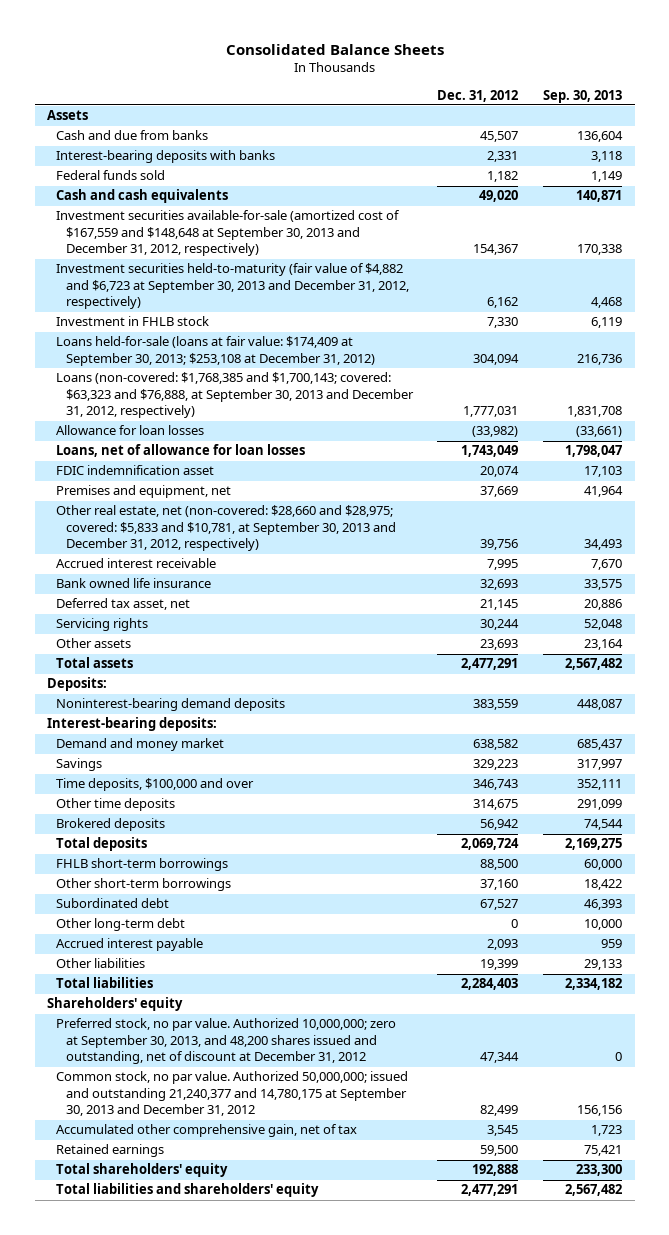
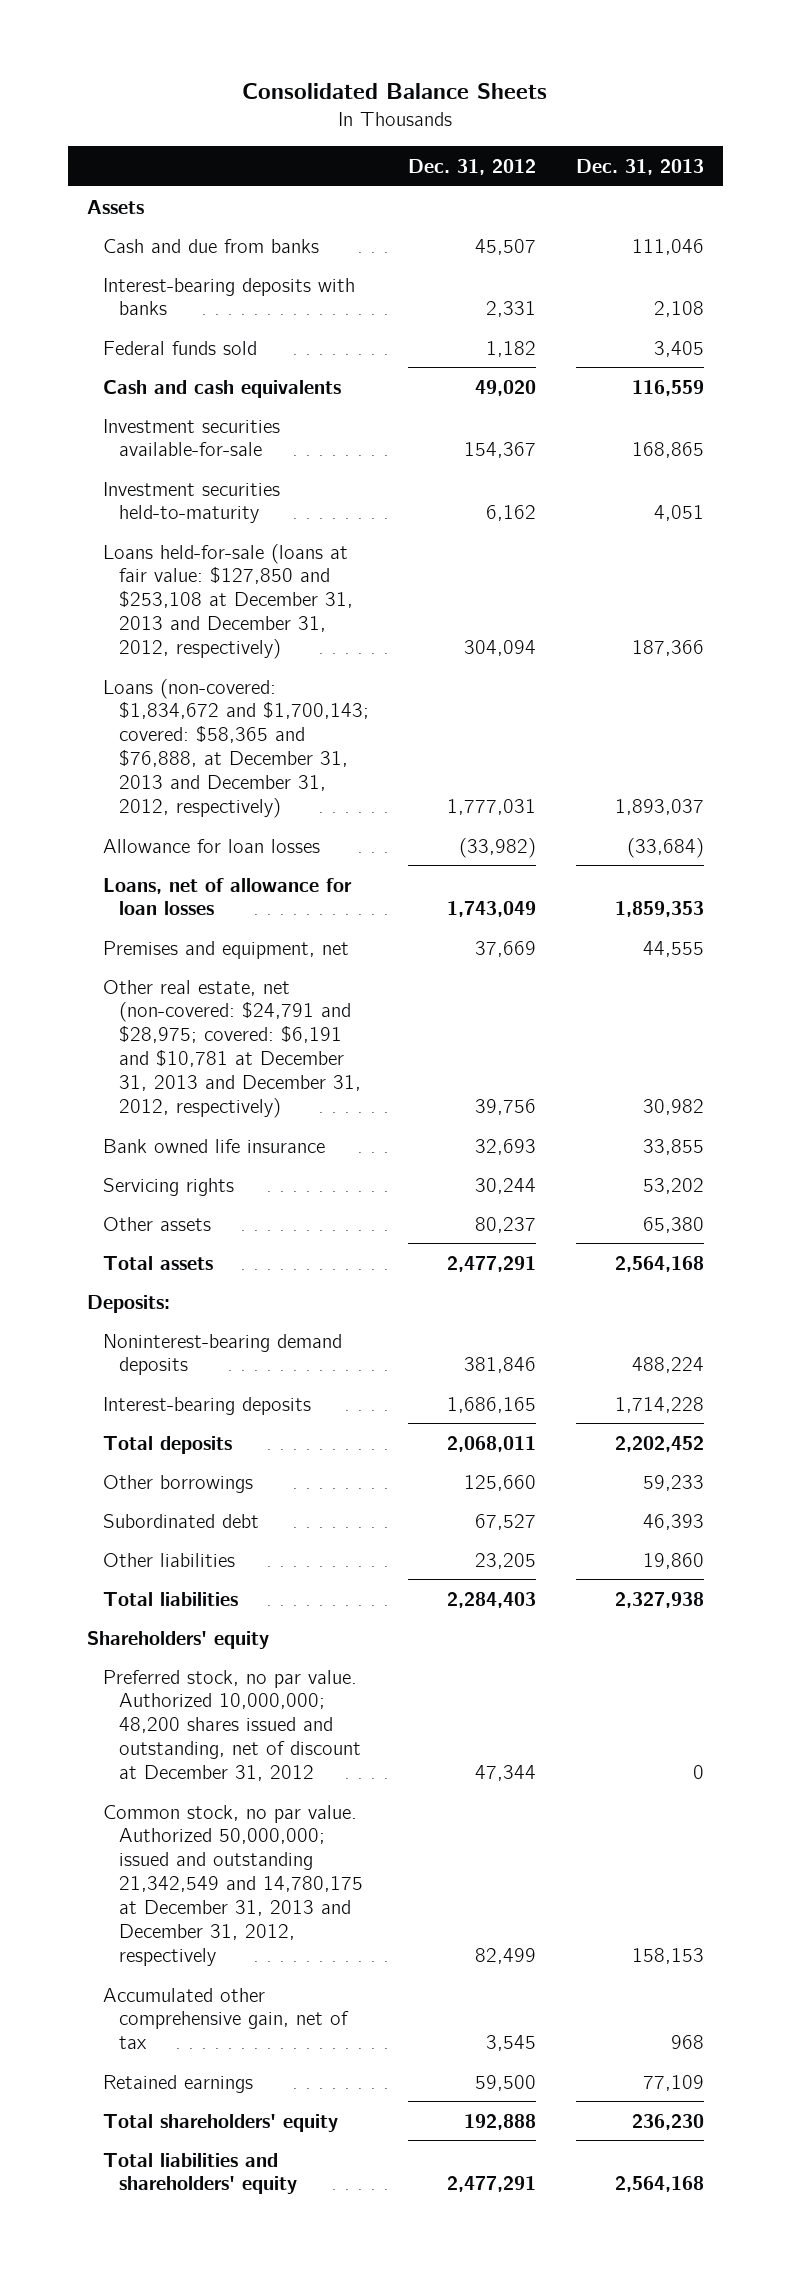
- | Dec. 31, 2012 | Sep. 30, 2013
+ | Dec. 31, 2012 | Dec. 31, 2013
- Investment securities available-for-sale (amortized cost of $167,559 and $148,648 at September 30, 2013 and December 31, 2012, respectively) | 154,367 | 170,338
- Investment securities held-to-maturity (fair value of $4,882 and $6,723 at September 30, 2013 and December 31, 2012, respectively) | 6,162 | 4,468
- Investment in FHLB stock | 7,330 | 6,119
- Loans held-for-sale (loans at fair value: $174,409 at September 30, 2013; $253,108 at December 31, 2012) | 304,094 | 216,736
- Loans (non-covered: $1,768,385 and $1,700,143; covered: $63,323 and $76,888, at September 30, 2013 and December 31, 2012, respectively) | 1,777,031 | 1,831,708
+ Investment securities available-for-sale | 154,367 | 168,865
+ Investment securities held-to-maturity | 6,162 | 4,051
+ Loans held-for-sale (loans at fair value: $127,850 and $253,108 at December 31, 2013 and December 31, 2012, respectively) | 304,094 | 187,366
+ Loans (non-covered: $1,834,672 and $1,700,143; covered: $58,365 and $76,888, at December 31, 2013 and December 31, 2012, respectively) | 1,777,031 | 1,893,037
- FDIC indemnification asset | 20,074 | 17,103
- Other real estate, net (non-covered: $28,660 and $28,975; covered: $5,833 and $10,781, at September 30, 2013 and December 31, 2012, respectively) | 39,756 | 34,493
- Accrued interest receivable | 7,995 | 7,670
+ Other real estate, net (non-covered: $24,791 and $28,975; covered: $6,191 and $10,781 at December 31, 2013 and December 31, 2012, respectively) | 39,756 | 30,982
- Deferred tax asset, net | 21,145 | 20,886
- Other assets | 23,693 | 23,164
+ Other assets | 80,237 | 65,380
- Noninterest-bearing demand deposits | 383,559 | 448,087
- Interest-bearing deposits:
- Demand and money market | 638,582 | 685,437
- Savings | 329,223 | 317,997
- Time deposits, $100,000 and over | 346,743 | 352,111
- Other time deposits | 314,675 | 291,099
- Brokered deposits | 56,942 | 74,544
- Total deposits | 2,069,724 | 2,169,275
- FHLB short-term borrowings | 88,500 | 60,000
- Other short-term borrowings | 37,160 | 18,422
+ Noninterest-bearing demand deposits | 381,846 | 488,224
+ Interest-bearing deposits | 1,686,165 | 1,714,228
+ Total deposits | 2,068,011 | 2,202,452
+ Other borrowings | 125,660 | 59,233
- Other long-term debt | 0 | 10,000
- Accrued interest payable | 2,093 | 959
- Other liabilities | 19,399 | 29,133
+ Other liabilities | 23,205 | 19,860
- Preferred stock, no par value. Authorized 10,000,000; zero at September 30, 2013, and 48,200 shares issued and outstanding, net of discount at December 31, 2012 | 47,344 | 0
- Common stock, no par value. Authorized 50,000,000; issued and outstanding 21,240,377 and 14,780,175 at September 30, 2013 and December 31, 2012 | 82,499 | 156,156
+ Preferred stock, no par value. Authorized 10,000,000; 48,200 shares issued and outstanding, net of discount at December 31, 2012 | 47,344 | 0
+ Common stock, no par value. Authorized 50,000,000; issued and outstanding 21,342,549 and 14,780,175 at December 31, 2013 and December 31, 2012, respectively | 82,499 | 158,153

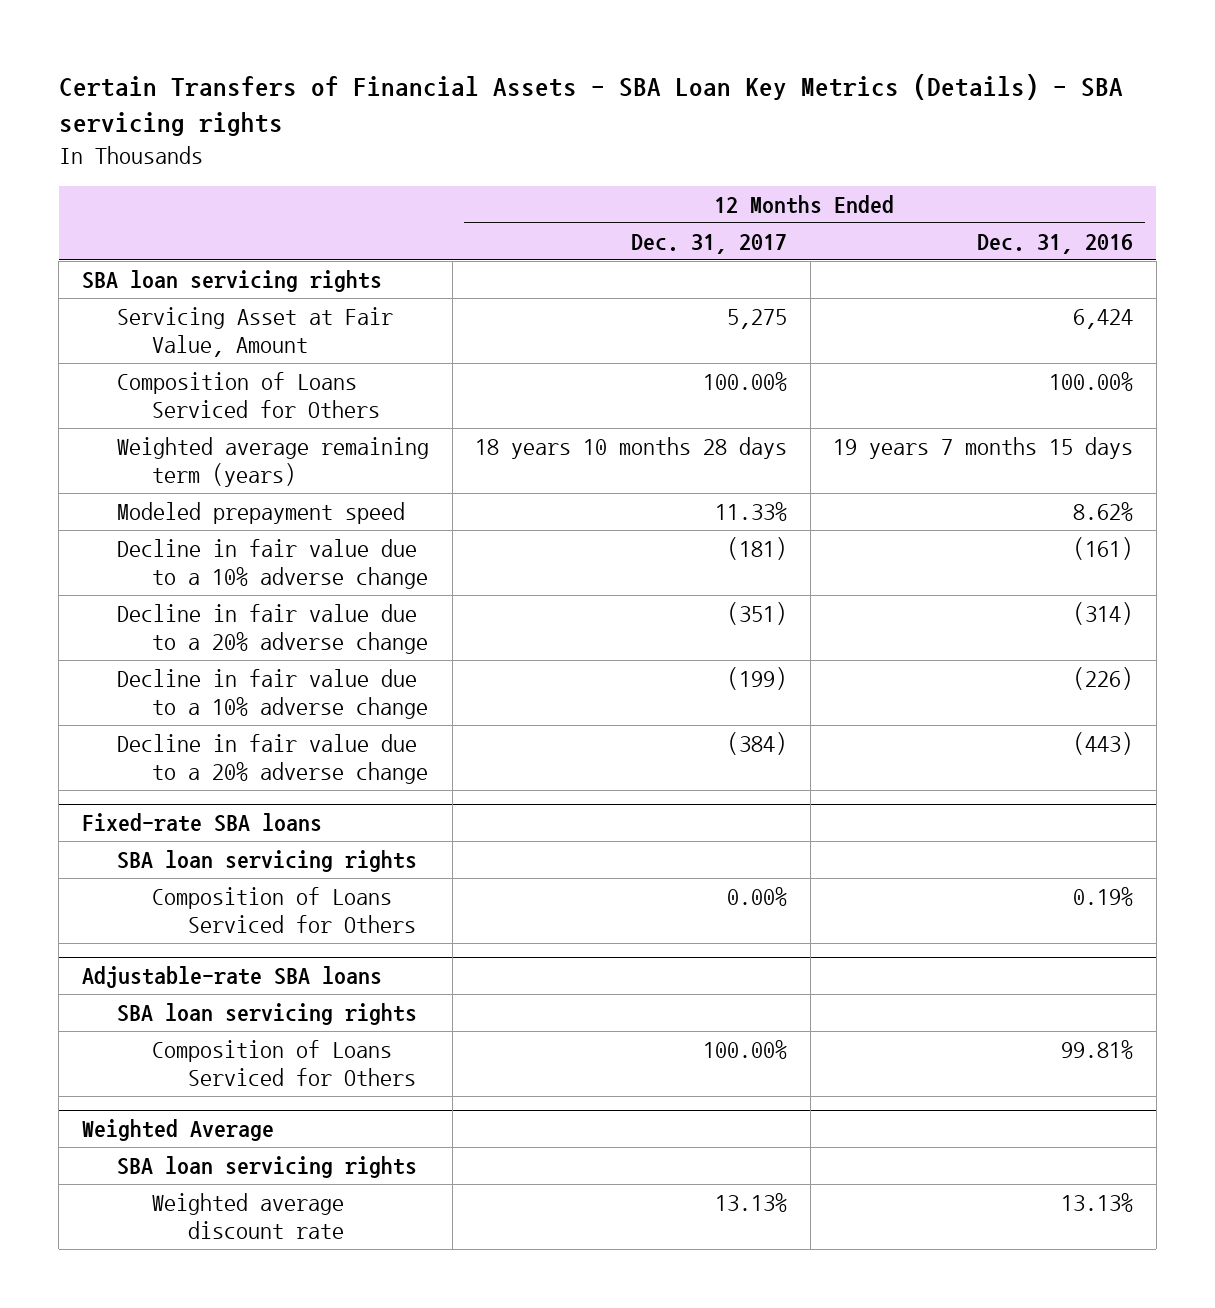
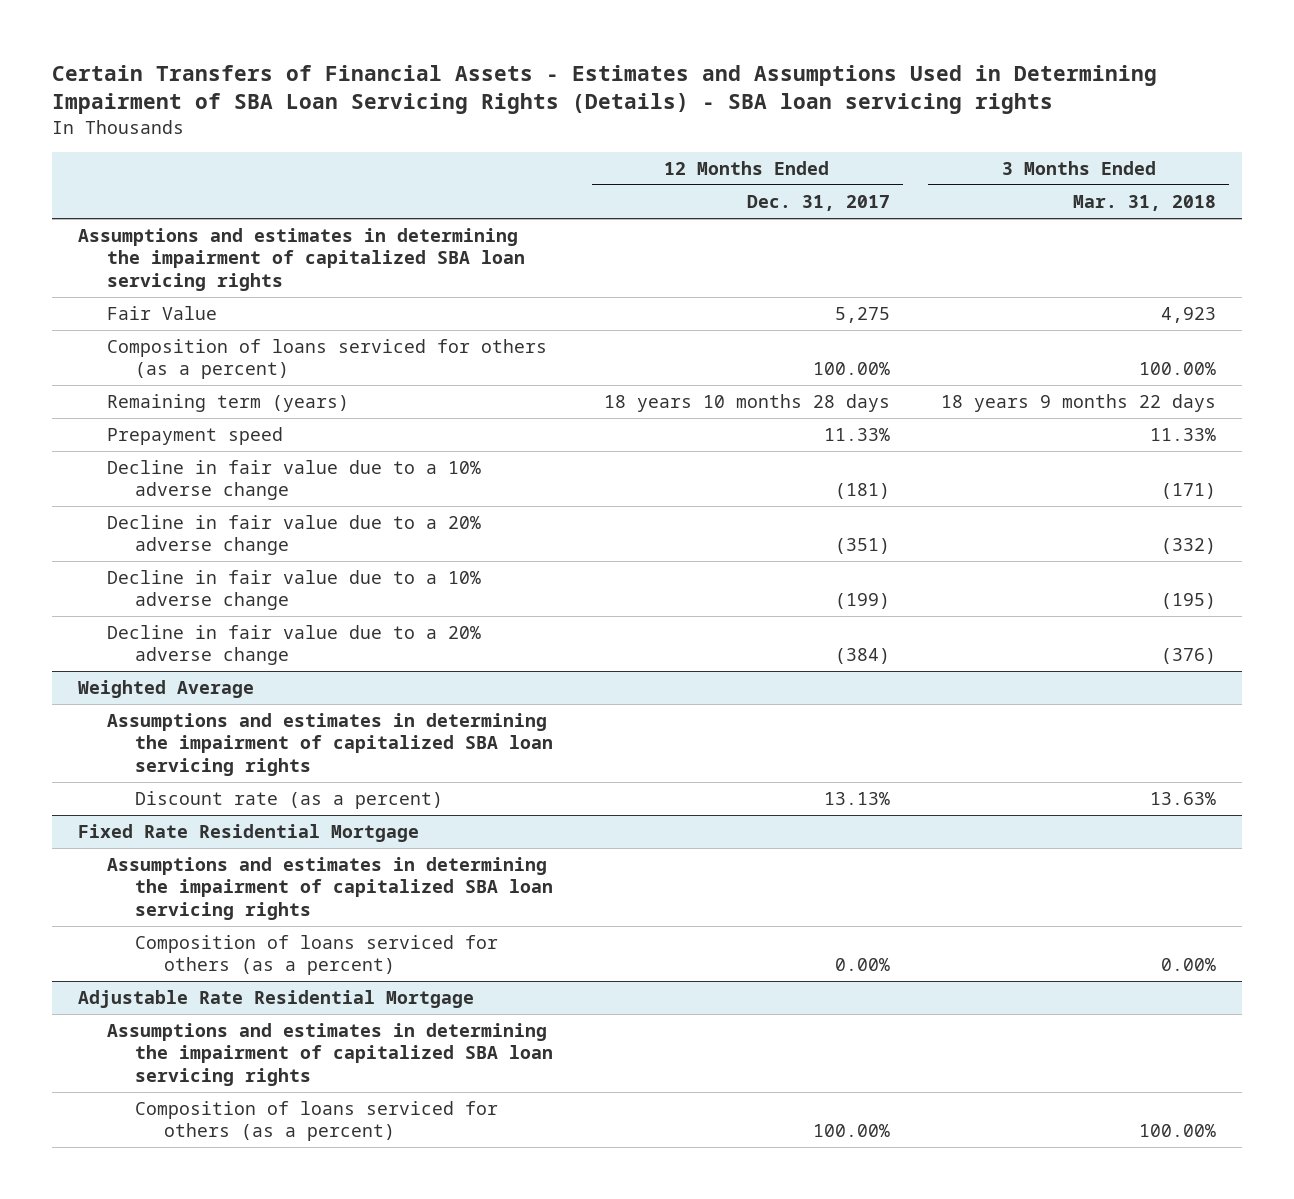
- Certain Transfers of Financial Assets - SBA Loan Key Metrics (Details) - SBA servicing rights
+ Certain Transfers of Financial Assets - Estimates and Assumptions Used in Determining Impairment of SBA Loan Servicing Rights (Details) - SBA loan servicing rights
- | 12 Months Ended Dec. 31, 2017 | 12 Months Ended Dec. 31, 2016
+ | 12 Months Ended Dec. 31, 2017 | 3 Months Ended Mar. 31, 2018
- SBA loan servicing rights
- Servicing Asset at Fair Value, Amount | 5,275 | 6,424
- Composition of Loans Serviced for Others | 100.00% | 100.00%
- Weighted average remaining term (years) | 18 years 10 months 28 days | 19 years 7 months 15 days
- Modeled prepayment speed | 11.33% | 8.62%
+ Assumptions and estimates in determining the impairment of capitalized SBA loan servicing rights
+ Fair Value | 5,275 | 4,923
+ Composition of loans serviced for others (as a percent) | 100.00% | 100.00%
+ Remaining term (years) | 18 years 10 months 28 days | 18 years 9 months 22 days
+ Prepayment speed | 11.33% | 11.33%
- Fixed-rate SBA loans
- SBA loan servicing rights
- Composition of Loans Serviced for Others | 0.00% | 0.19%
- Adjustable-rate SBA loans
- SBA loan servicing rights
- Composition of Loans Serviced for Others | 100.00% | 99.81%
@ Weighted Average
- SBA loan servicing rights
- Weighted average discount rate | 13.13% | 13.13%
+ Assumptions and estimates in determining the impairment of capitalized SBA loan servicing rights
+ Discount rate (as a percent) | 13.13% | 13.63%
+ Fixed Rate Residential Mortgage
+ Assumptions and estimates in determining the impairment of capitalized SBA loan servicing rights
+ Composition of loans serviced for others (as a percent) | 0.00% | 0.00%
+ Adjustable Rate Residential Mortgage
+ Assumptions and estimates in determining the impairment of capitalized SBA loan servicing rights
+ Composition of loans serviced for others (as a percent) | 100.00% | 100.00%

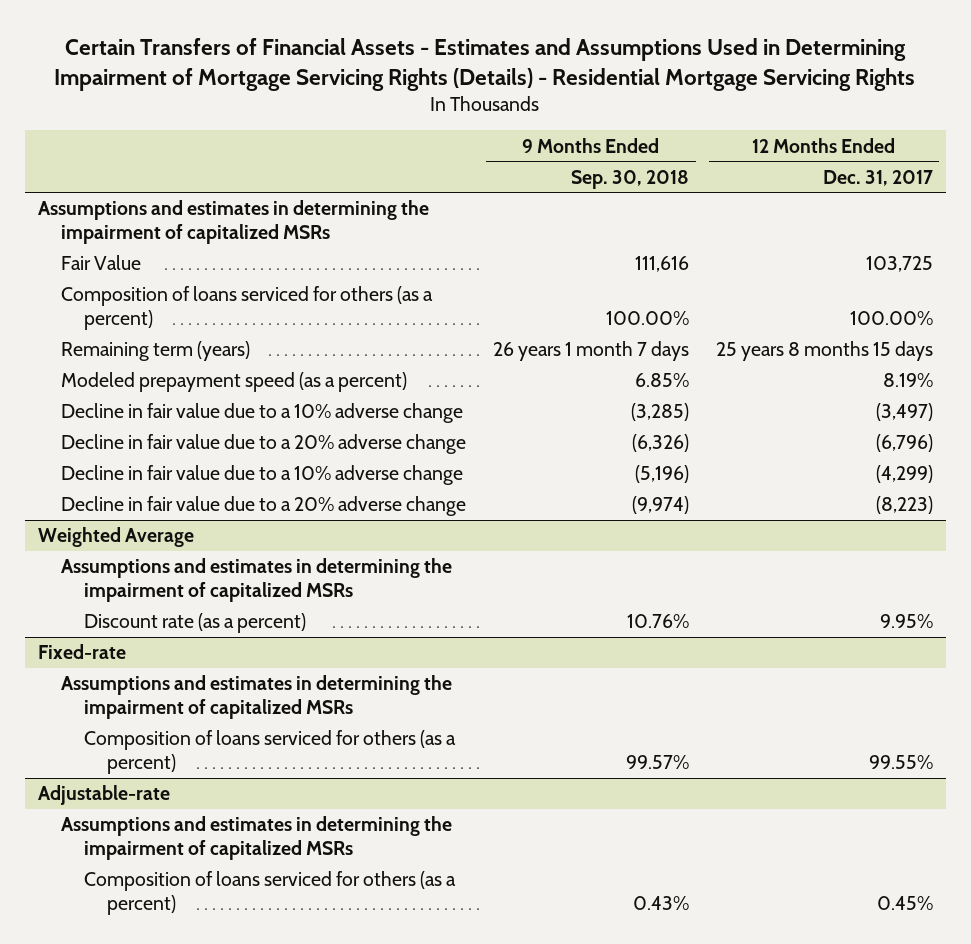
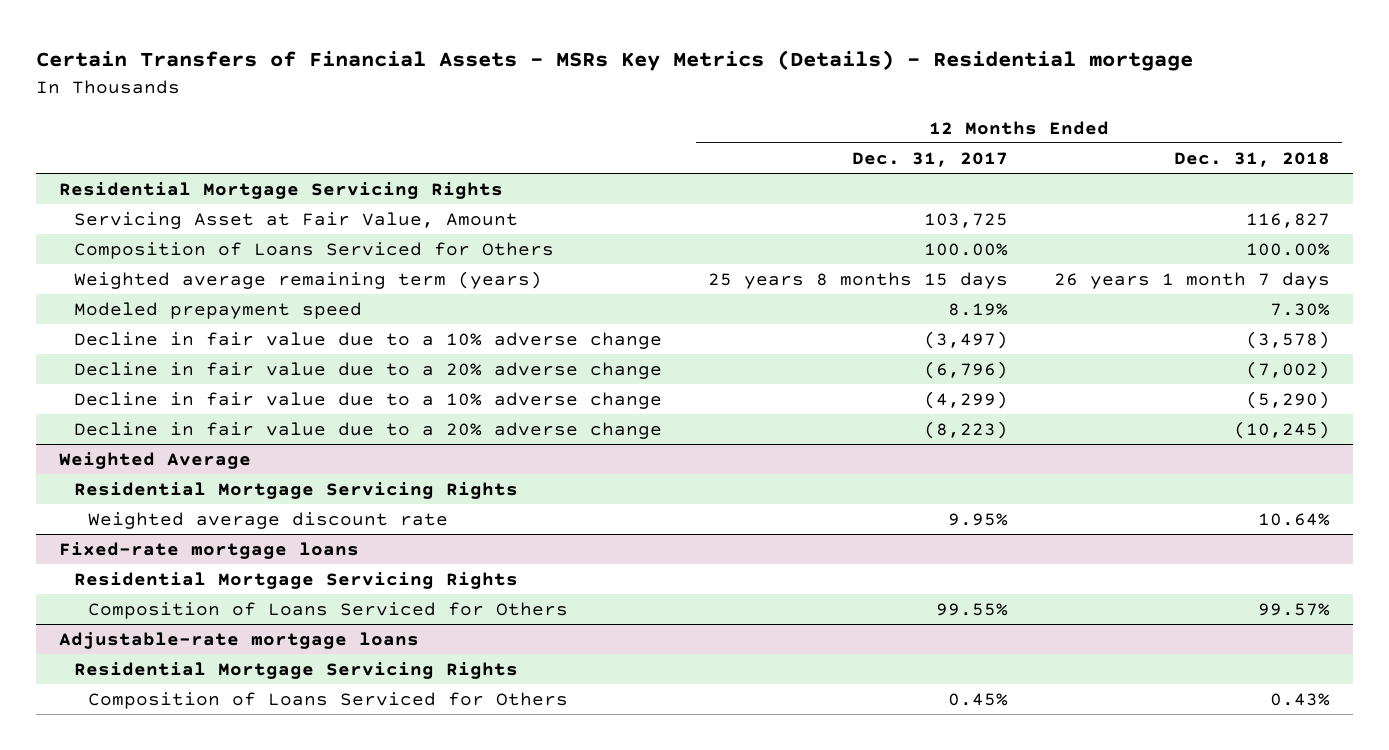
- Certain Transfers of Financial Assets - Estimates and Assumptions Used in Determining Impairment of Mortgage Servicing Rights (Details) - Residential Mortgage Servicing Rights
+ Certain Transfers of Financial Assets - MSRs Key Metrics (Details) - Residential mortgage
- | 9 Months Ended Sep. 30, 2018 | 12 Months Ended Dec. 31, 2017
+ | 12 Months Ended Dec. 31, 2017 | 12 Months Ended Dec. 31, 2018
- Assumptions and estimates in determining the impairment of capitalized MSRs
- Fair Value | 111,616 | 103,725
- Composition of loans serviced for others (as a percent) | 100.00% | 100.00%
- Remaining term (years) | 26 years 1 month 7 days | 25 years 8 months 15 days
- Modeled prepayment speed (as a percent) | 6.85% | 8.19%
+ Residential Mortgage Servicing Rights
+ Servicing Asset at Fair Value, Amount | 103,725 | 116,827
+ Composition of Loans Serviced for Others | 100.00% | 100.00%
+ Weighted average remaining term (years) | 25 years 8 months 15 days | 26 years 1 month 7 days
+ Modeled prepayment speed | 8.19% | 7.30%
@ Weighted Average
- Assumptions and estimates in determining the impairment of capitalized MSRs
- Discount rate (as a percent) | 10.76% | 9.95%
- Fixed-rate
- Assumptions and estimates in determining the impairment of capitalized MSRs
- Composition of loans serviced for others (as a percent) | 99.57% | 99.55%
- Adjustable-rate
- Assumptions and estimates in determining the impairment of capitalized MSRs
- Composition of loans serviced for others (as a percent) | 0.43% | 0.45%
@ Weighted Average
+ Residential Mortgage Servicing Rights
+ Weighted average discount rate | 9.95% | 10.64%
+ Fixed-rate mortgage loans
+ Residential Mortgage Servicing Rights
+ Composition of Loans Serviced for Others | 99.55% | 99.57%
+ Adjustable-rate mortgage loans
+ Residential Mortgage Servicing Rights
+ Composition of Loans Serviced for Others | 0.45% | 0.43%

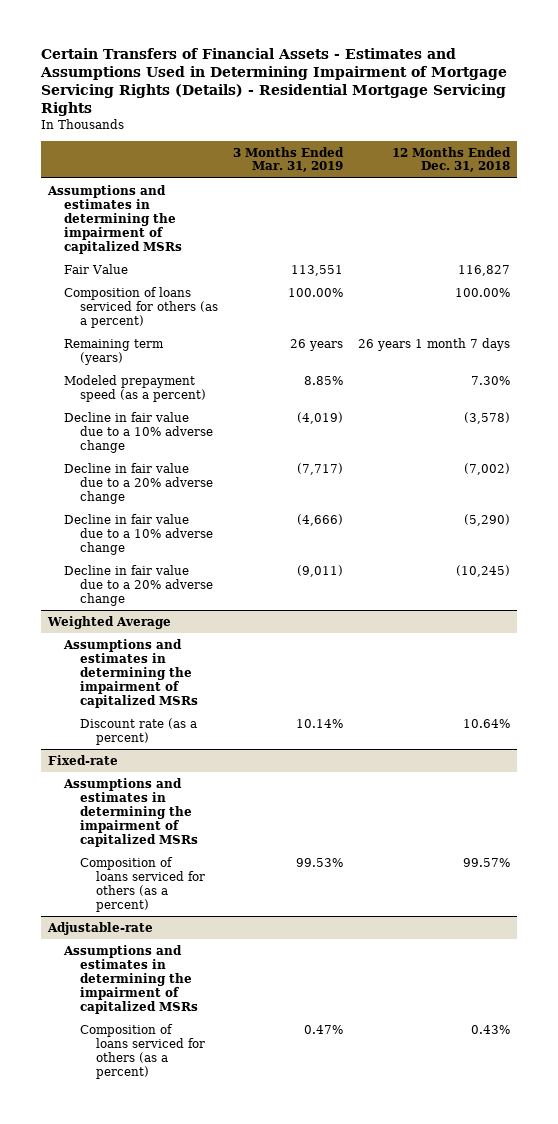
- Certain Transfers of Financial Assets - MSRs Key Metrics (Details) - Residential mortgage
+ Certain Transfers of Financial Assets - Estimates and Assumptions Used in Determining Impairment of Mortgage Servicing Rights (Details) - Residential Mortgage Servicing Rights
- | 12 Months Ended Dec. 31, 2017 | 12 Months Ended Dec. 31, 2018
+ | 3 Months Ended Mar. 31, 2019 | 12 Months Ended Dec. 31, 2018
- Residential Mortgage Servicing Rights
- Servicing Asset at Fair Value, Amount | 103,725 | 116,827
- Composition of Loans Serviced for Others | 100.00% | 100.00%
- Weighted average remaining term (years) | 25 years 8 months 15 days | 26 years 1 month 7 days
- Modeled prepayment speed | 8.19% | 7.30%
+ Assumptions and estimates in determining the impairment of capitalized MSRs
+ Fair Value | 113,551 | 116,827
+ Composition of loans serviced for others (as a percent) | 100.00% | 100.00%
+ Remaining term (years) | 26 years | 26 years 1 month 7 days
+ Modeled prepayment speed (as a percent) | 8.85% | 7.30%
@ Weighted Average
- Residential Mortgage Servicing Rights
- Weighted average discount rate | 9.95% | 10.64%
- Fixed-rate mortgage loans
- Residential Mortgage Servicing Rights
- Composition of Loans Serviced for Others | 99.55% | 99.57%
- Adjustable-rate mortgage loans
- Residential Mortgage Servicing Rights
- Composition of Loans Serviced for Others | 0.45% | 0.43%
@ Weighted Average
+ Assumptions and estimates in determining the impairment of capitalized MSRs
+ Discount rate (as a percent) | 10.14% | 10.64%
+ Fixed-rate
+ Assumptions and estimates in determining the impairment of capitalized MSRs
+ Composition of loans serviced for others (as a percent) | 99.53% | 99.57%
+ Adjustable-rate
+ Assumptions and estimates in determining the impairment of capitalized MSRs
+ Composition of loans serviced for others (as a percent) | 0.47% | 0.43%

